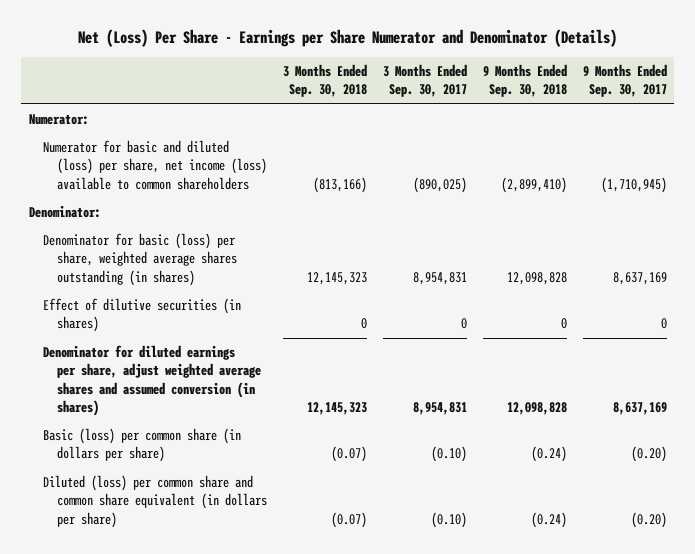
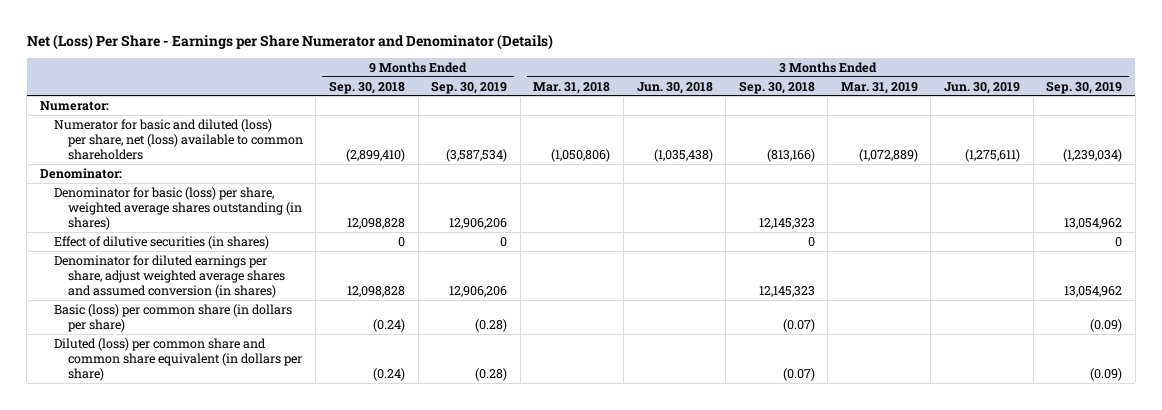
- | 3 Months Ended Sep. 30, 2018 | 3 Months Ended Sep. 30, 2017 | 9 Months Ended Sep. 30, 2018 | 9 Months Ended Sep. 30, 2017
+ | 9 Months Ended Sep. 30, 2018 | 9 Months Ended Sep. 30, 2019 | 3 Months Ended Mar. 31, 2018 | 3 Months Ended Jun. 30, 2018 | 3 Months Ended Sep. 30, 2018 | 3 Months Ended Mar. 31, 2019 | 3 Months Ended Jun. 30, 2019 | 3 Months Ended Sep. 30, 2019
- Numerator for basic and diluted (loss) per share, net income (loss) available to common shareholders | (813,166) | (890,025) | (2,899,410) | (1,710,945)
+ Numerator for basic and diluted (loss) per share, net (loss) available to common shareholders | (2,899,410) | (3,587,534) | (1,050,806) | (1,035,438) | (813,166) | (1,072,889) | (1,275,611) | (1,239,034)

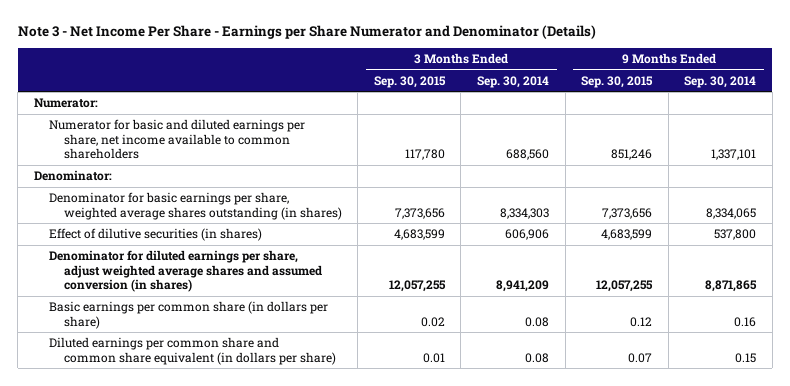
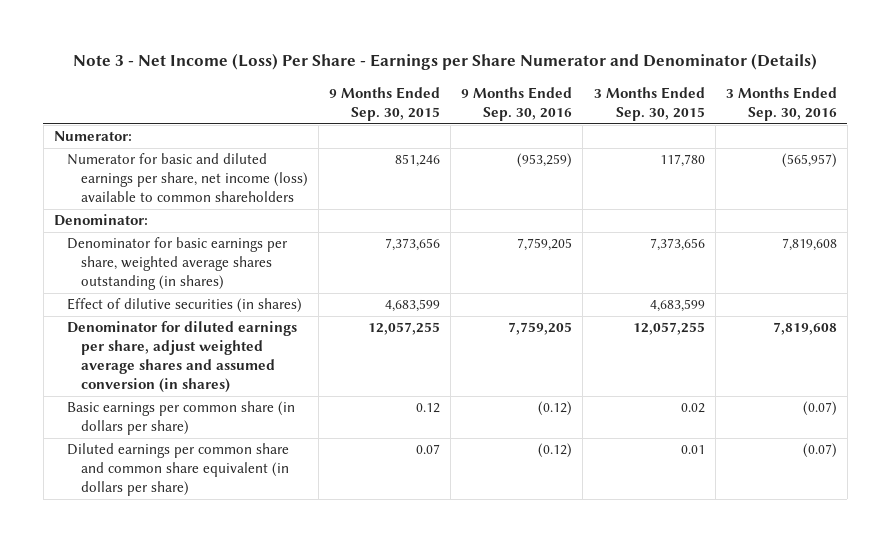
- Note 3 - Net Income Per Share - Earnings per Share Numerator and Denominator (Details)
+ Note 3 - Net Income (Loss) Per Share - Earnings per Share Numerator and Denominator (Details)
- | 3 Months Ended Sep. 30, 2015 | 3 Months Ended Sep. 30, 2014 | 9 Months Ended Sep. 30, 2015 | 9 Months Ended Sep. 30, 2014
+ | 9 Months Ended Sep. 30, 2015 | 9 Months Ended Sep. 30, 2016 | 3 Months Ended Sep. 30, 2015 | 3 Months Ended Sep. 30, 2016
- Numerator for basic and diluted earnings per share, net income available to common shareholders | 117,780 | 688,560 | 851,246 | 1,337,101
+ Numerator for basic and diluted earnings per share, net income (loss) available to common shareholders | 851,246 | (953,259) | 117,780 | (565,957)

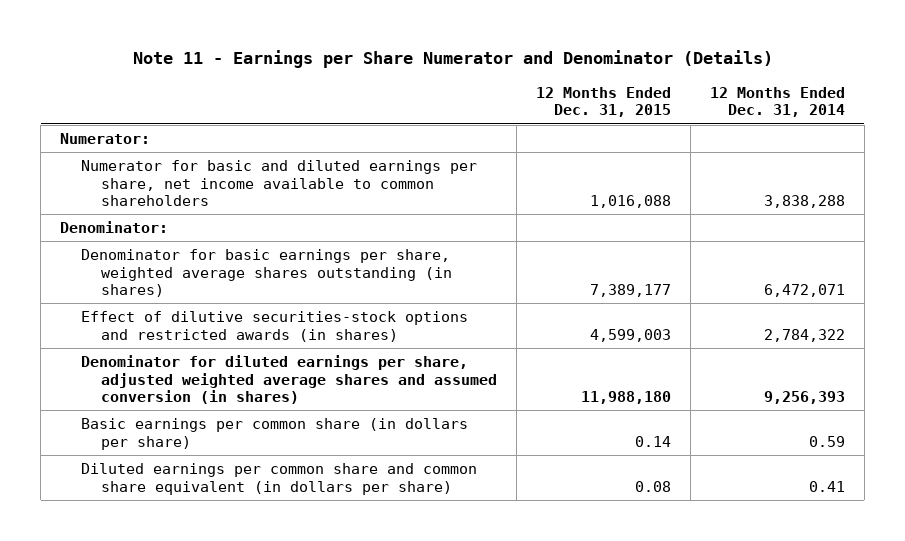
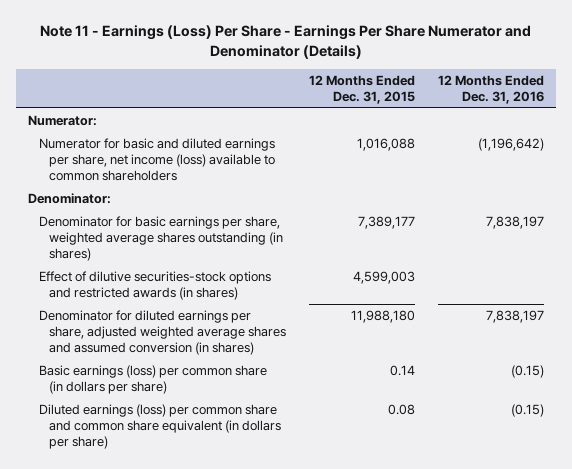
- Note 11 - Earnings per Share Numerator and Denominator (Details)
+ Note 11 - Earnings (Loss) Per Share - Earnings Per Share Numerator and Denominator (Details)
- | 12 Months Ended Dec. 31, 2015 | 12 Months Ended Dec. 31, 2014
+ | 12 Months Ended Dec. 31, 2015 | 12 Months Ended Dec. 31, 2016
- Numerator for basic and diluted earnings per share, net income available to common shareholders | 1,016,088 | 3,838,288
+ Numerator for basic and diluted earnings per share, net income (loss) available to common shareholders | 1,016,088 | (1,196,642)
- Basic earnings per common share (in dollars per share) | 0.14 | 0.59
- Diluted earnings per common share and common share equivalent (in dollars per share) | 0.08 | 0.41
+ Basic earnings (loss) per common share (in dollars per share) | 0.14 | (0.15)
+ Diluted earnings (loss) per common share and common share equivalent (in dollars per share) | 0.08 | (0.15)

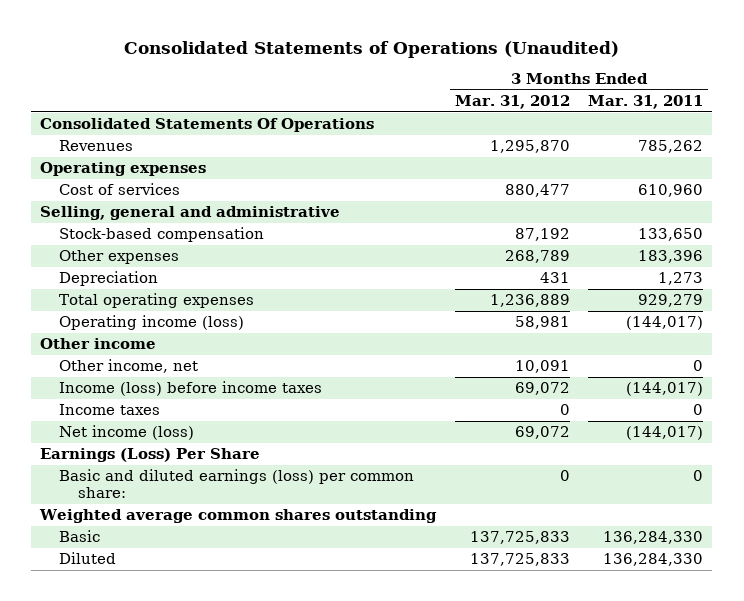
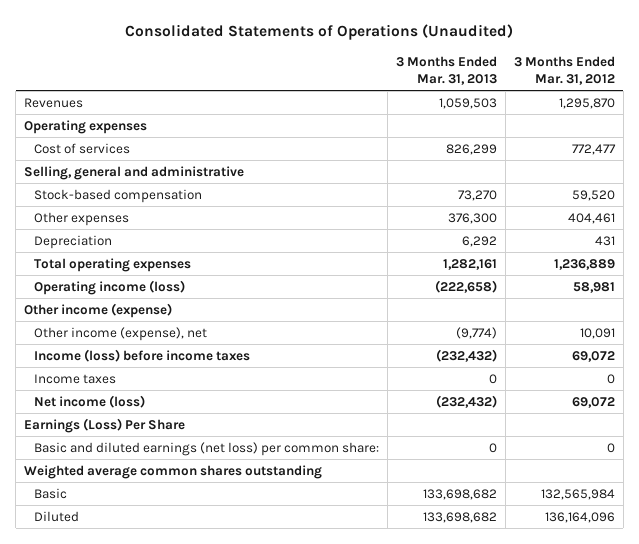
- | 3 Months Ended Mar. 31, 2012 | 3 Months Ended Mar. 31, 2011
+ | 3 Months Ended Mar. 31, 2013 | 3 Months Ended Mar. 31, 2012
- Consolidated Statements Of Operations
- Cost of services | 880,477 | 610,960
+ Cost of services | 826,299 | 772,477
- Stock-based compensation | 87,192 | 133,650
- Other expenses | 268,789 | 183,396
+ Stock-based compensation | 73,270 | 59,520
+ Other expenses | 376,300 | 404,461
- Other income
- Other income, net | 10,091 | 0
+ Other income (expense)
+ Other income (expense), net | (9,774) | 10,091
- Basic and diluted earnings (loss) per common share: | 0 | 0
+ Basic and diluted earnings (net loss) per common share: | 0 | 0
- Basic | 137,725,833 | 136,284,330
- Diluted | 137,725,833 | 136,284,330
+ Basic | 133,698,682 | 132,565,984
+ Diluted | 133,698,682 | 136,164,096

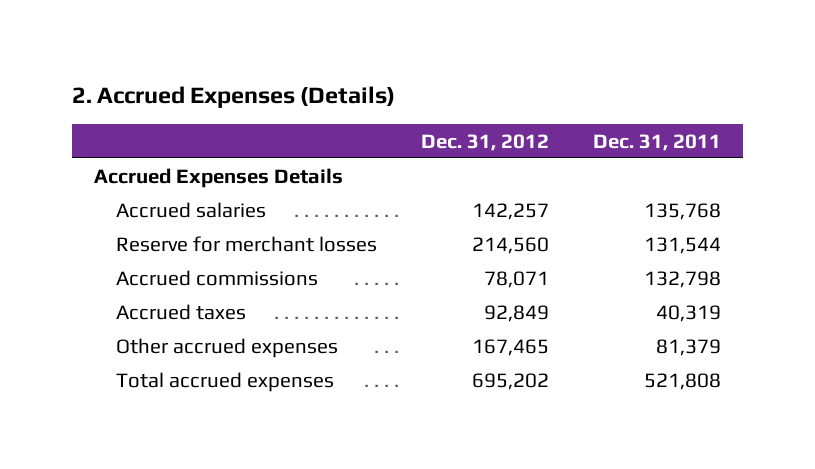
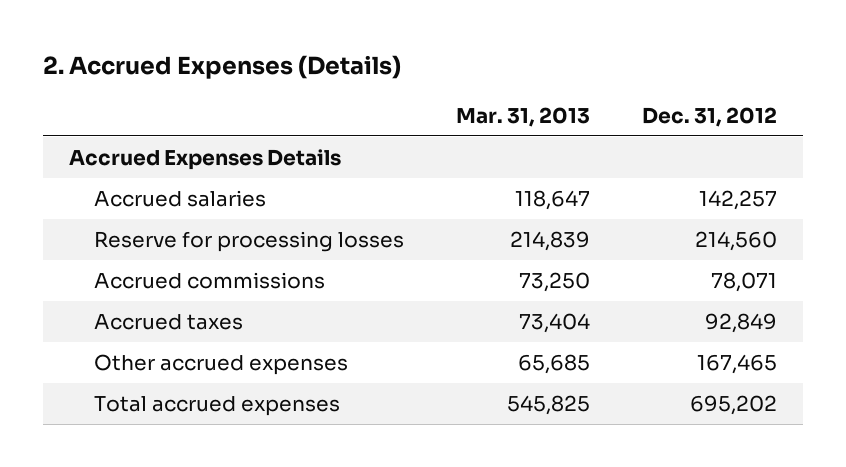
- | Dec. 31, 2012 | Dec. 31, 2011
+ | Mar. 31, 2013 | Dec. 31, 2012
- Reserve for merchant losses | 214,560 | 131,544
+ Reserve for processing losses | 214,839 | 214,560

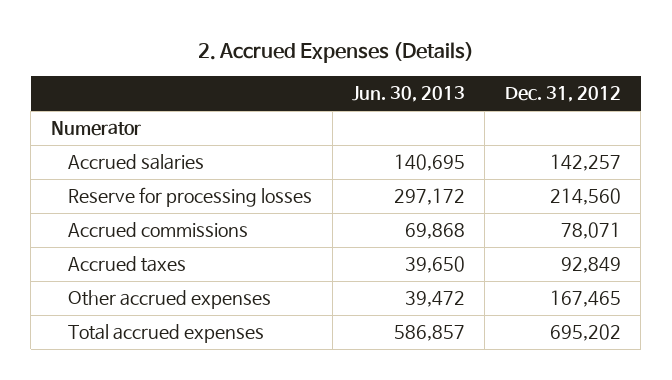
- | Mar. 31, 2013 | Dec. 31, 2012
+ | Jun. 30, 2013 | Dec. 31, 2012
- Accrued Expenses Details
+ Numerator

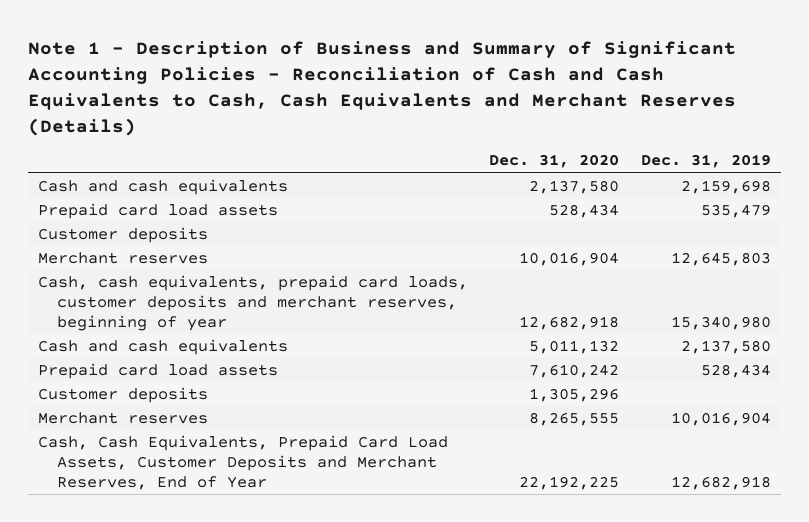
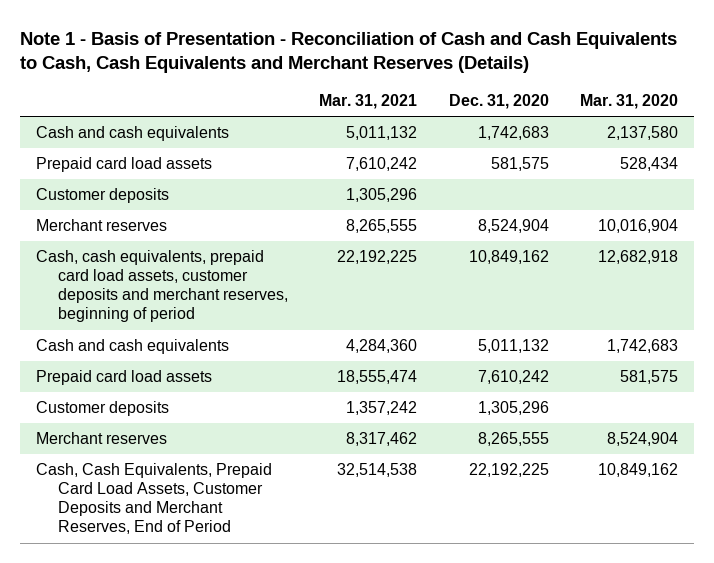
- Note 1 - Description of Business and Summary of Significant Accounting Policies - Reconciliation of Cash and Cash Equivalents to Cash, Cash Equivalents and Merchant Reserves (Details)
+ Note 1 - Basis of Presentation - Reconciliation of Cash and Cash Equivalents to Cash, Cash Equivalents and Merchant Reserves (Details)
- | Dec. 31, 2020 | Dec. 31, 2019
+ | Mar. 31, 2021 | Dec. 31, 2020 | Mar. 31, 2020
- Cash and cash equivalents | 2,137,580 | 2,159,698
- Prepaid card load assets | 528,434 | 535,479
+ Cash and cash equivalents | 5,011,132 | 1,742,683 | 2,137,580
+ Prepaid card load assets | 7,610,242 | 581,575 | 528,434
- Merchant reserves | 10,016,904 | 12,645,803
- Cash, cash equivalents, prepaid card loads, customer deposits and merchant reserves, beginning of year | 12,682,918 | 15,340,980
+ Merchant reserves | 8,265,555 | 8,524,904 | 10,016,904
+ Cash, cash equivalents, prepaid card load assets, customer deposits and merchant reserves, beginning of period | 22,192,225 | 10,849,162 | 12,682,918
- Cash, Cash Equivalents, Prepaid Card Load Assets, Customer Deposits and Merchant Reserves, End of Year | 22,192,225 | 12,682,918
+ Cash, Cash Equivalents, Prepaid Card Load Assets, Customer Deposits and Merchant Reserves, End of Period | 32,514,538 | 22,192,225 | 10,849,162

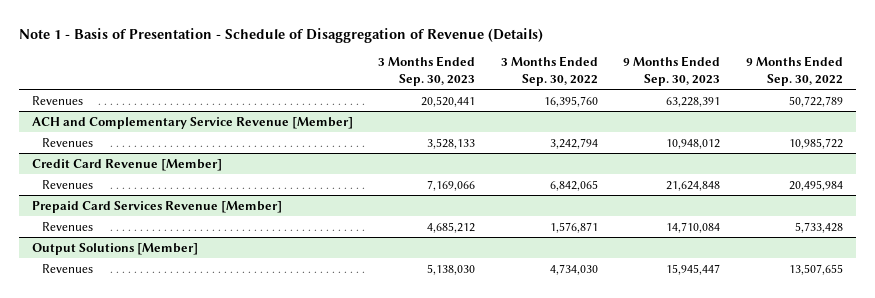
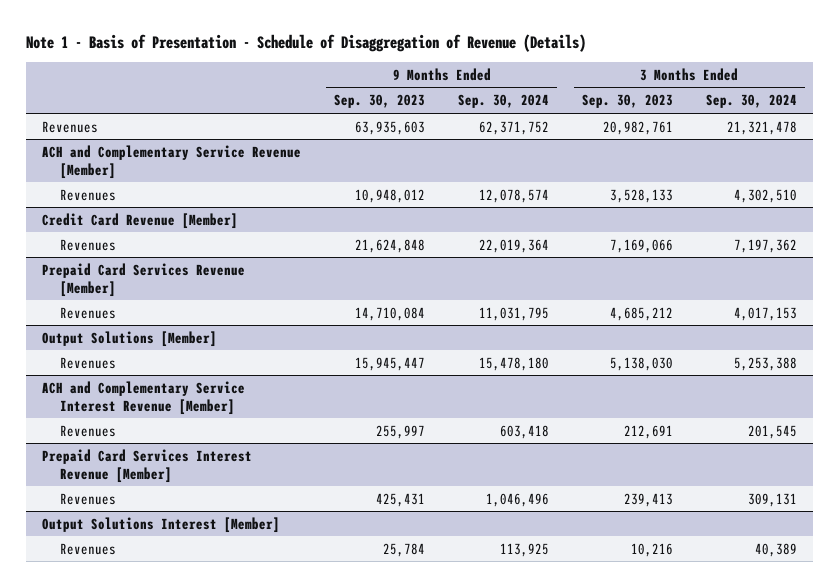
- | 3 Months Ended Sep. 30, 2023 | 3 Months Ended Sep. 30, 2022 | 9 Months Ended Sep. 30, 2023 | 9 Months Ended Sep. 30, 2022
+ | 9 Months Ended Sep. 30, 2023 | 9 Months Ended Sep. 30, 2024 | 3 Months Ended Sep. 30, 2023 | 3 Months Ended Sep. 30, 2024
- Revenues | 20,520,441 | 16,395,760 | 63,228,391 | 50,722,789
+ Revenues | 63,935,603 | 62,371,752 | 20,982,761 | 21,321,478
+ ACH and Complementary Service Interest Revenue [Member]
+ Revenues | 255,997 | 603,418 | 212,691 | 201,545
+ Prepaid Card Services Interest Revenue [Member]
+ Revenues | 425,431 | 1,046,496 | 239,413 | 309,131
+ Output Solutions Interest [Member]
+ Revenues | 25,784 | 113,925 | 10,216 | 40,389

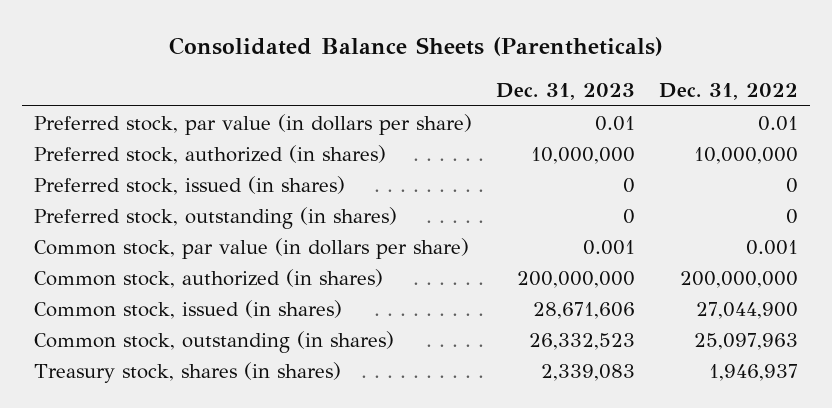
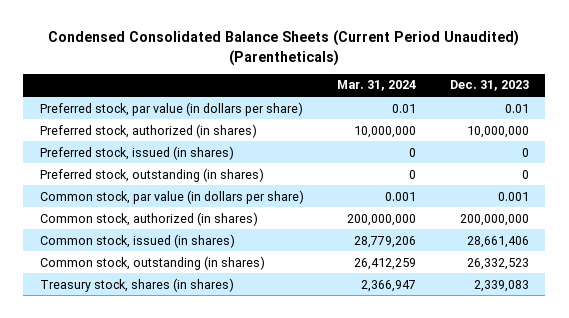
- Consolidated Balance Sheets (Parentheticals)
+ Condensed Consolidated Balance Sheets (Current Period Unaudited) (Parentheticals)
- | Dec. 31, 2023 | Dec. 31, 2022
+ | Mar. 31, 2024 | Dec. 31, 2023
- Common stock, issued (in shares) | 28,671,606 | 27,044,900
+ Common stock, issued (in shares) | 28,779,206 | 28,661,406

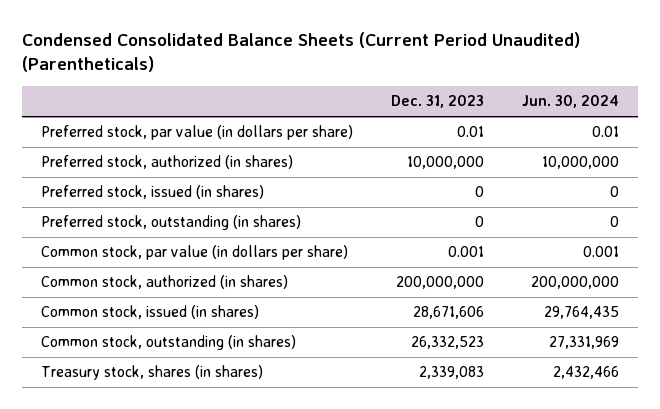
- | Mar. 31, 2024 | Dec. 31, 2023
+ | Dec. 31, 2023 | Jun. 30, 2024
- Common stock, issued (in shares) | 28,779,206 | 28,661,406
+ Common stock, issued (in shares) | 28,671,606 | 29,764,435

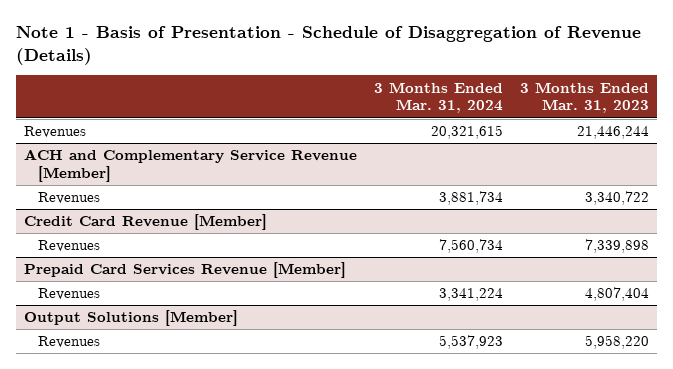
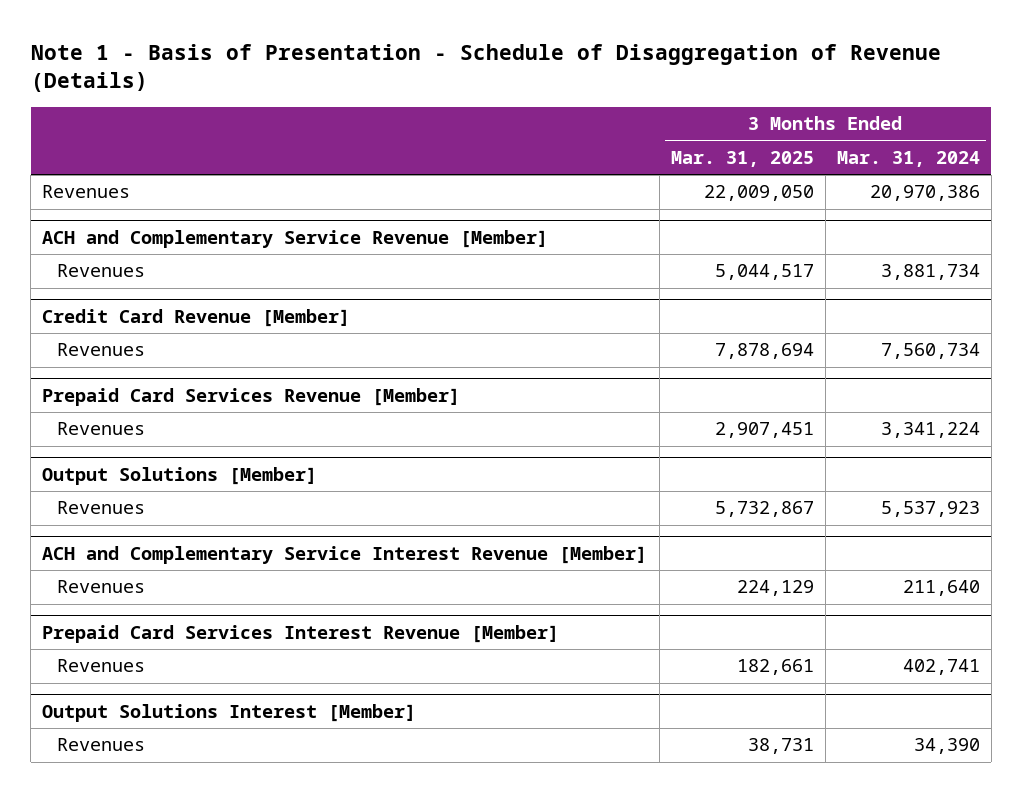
- | 3 Months Ended Mar. 31, 2024 | 3 Months Ended Mar. 31, 2023
+ | 3 Months Ended Mar. 31, 2025 | 3 Months Ended Mar. 31, 2024
- Revenues | 20,321,615 | 21,446,244
+ Revenues | 22,009,050 | 20,970,386
+ ACH and Complementary Service Interest Revenue [Member]
+ Revenues | 224,129 | 211,640
+ Prepaid Card Services Interest Revenue [Member]
+ Revenues | 182,661 | 402,741
+ Output Solutions Interest [Member]
+ Revenues | 38,731 | 34,390

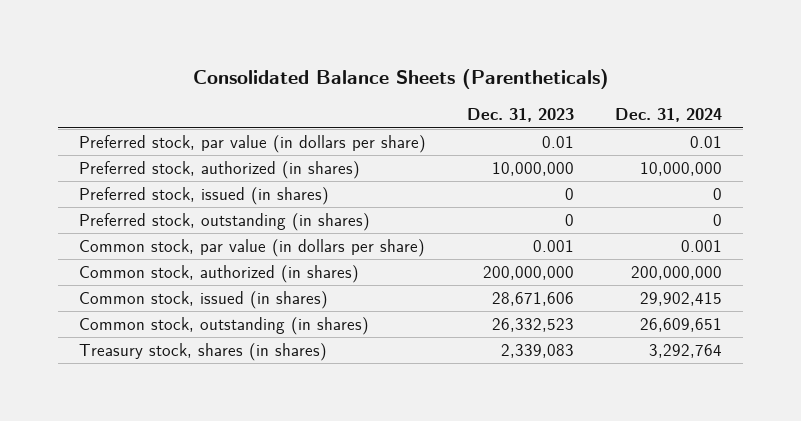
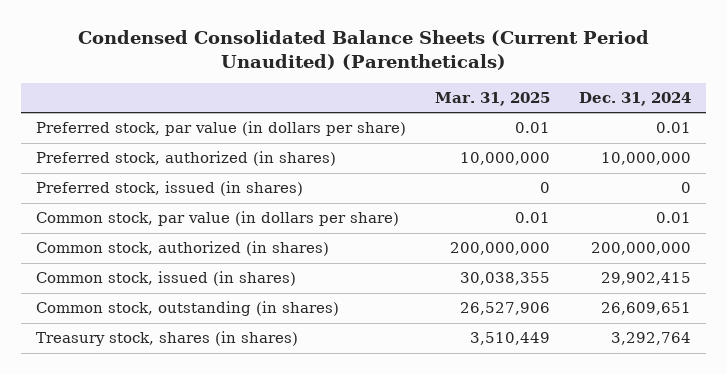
- Consolidated Balance Sheets (Parentheticals)
+ Condensed Consolidated Balance Sheets (Current Period Unaudited) (Parentheticals)
- | Dec. 31, 2023 | Dec. 31, 2024
+ | Mar. 31, 2025 | Dec. 31, 2024
- Preferred stock, outstanding (in shares) | 0 | 0
- Common stock, par value (in dollars per share) | 0.001 | 0.001
+ Common stock, par value (in dollars per share) | 0.01 | 0.01

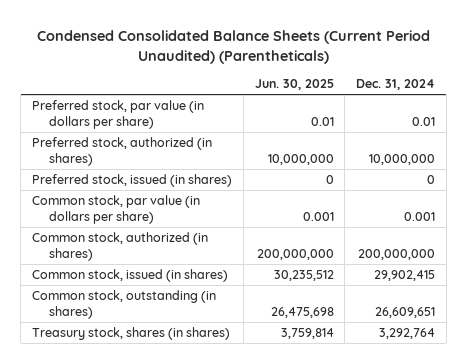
- | Mar. 31, 2025 | Dec. 31, 2024
+ | Jun. 30, 2025 | Dec. 31, 2024
- Common stock, par value (in dollars per share) | 0.01 | 0.01
+ Common stock, par value (in dollars per share) | 0.001 | 0.001

